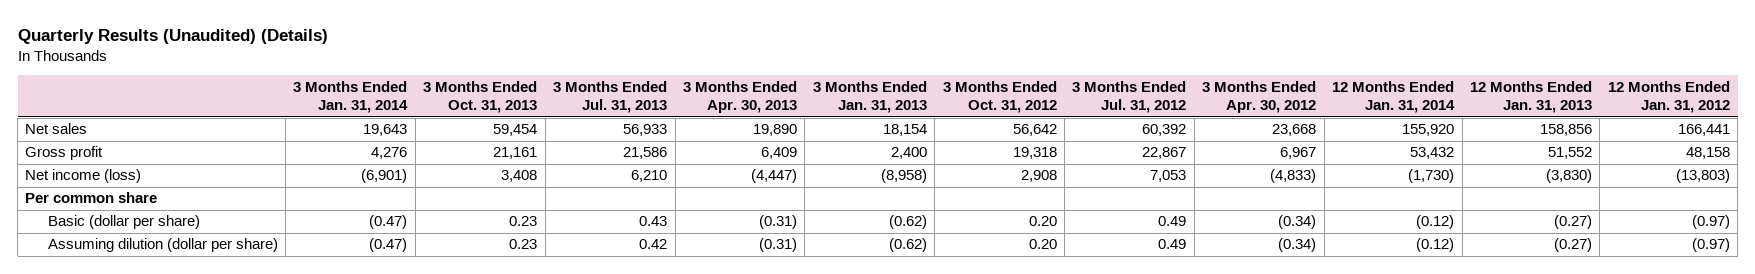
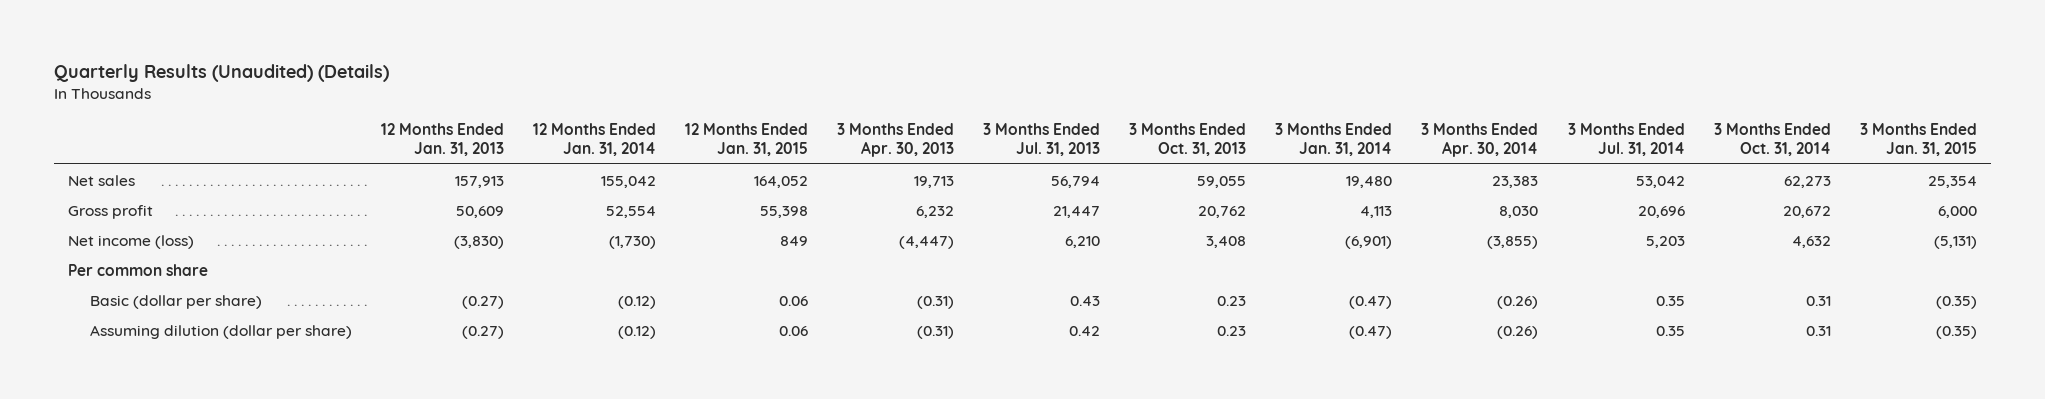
- | 3 Months Ended Jan. 31, 2014 | 3 Months Ended Oct. 31, 2013 | 3 Months Ended Jul. 31, 2013 | 3 Months Ended Apr. 30, 2013 | 3 Months Ended Jan. 31, 2013 | 3 Months Ended Oct. 31, 2012 | 3 Months Ended Jul. 31, 2012 | 3 Months Ended Apr. 30, 2012 | 12 Months Ended Jan. 31, 2014 | 12 Months Ended Jan. 31, 2013 | 12 Months Ended Jan. 31, 2012
+ | 12 Months Ended Jan. 31, 2013 | 12 Months Ended Jan. 31, 2014 | 12 Months Ended Jan. 31, 2015 | 3 Months Ended Apr. 30, 2013 | 3 Months Ended Jul. 31, 2013 | 3 Months Ended Oct. 31, 2013 | 3 Months Ended Jan. 31, 2014 | 3 Months Ended Apr. 30, 2014 | 3 Months Ended Jul. 31, 2014 | 3 Months Ended Oct. 31, 2014 | 3 Months Ended Jan. 31, 2015
- Net sales | 19,643 | 59,454 | 56,933 | 19,890 | 18,154 | 56,642 | 60,392 | 23,668 | 155,920 | 158,856 | 166,441
- Gross profit | 4,276 | 21,161 | 21,586 | 6,409 | 2,400 | 19,318 | 22,867 | 6,967 | 53,432 | 51,552 | 48,158
+ Net sales | 157,913 | 155,042 | 164,052 | 19,713 | 56,794 | 59,055 | 19,480 | 23,383 | 53,042 | 62,273 | 25,354
+ Gross profit | 50,609 | 52,554 | 55,398 | 6,232 | 21,447 | 20,762 | 4,113 | 8,030 | 20,696 | 20,672 | 6,000

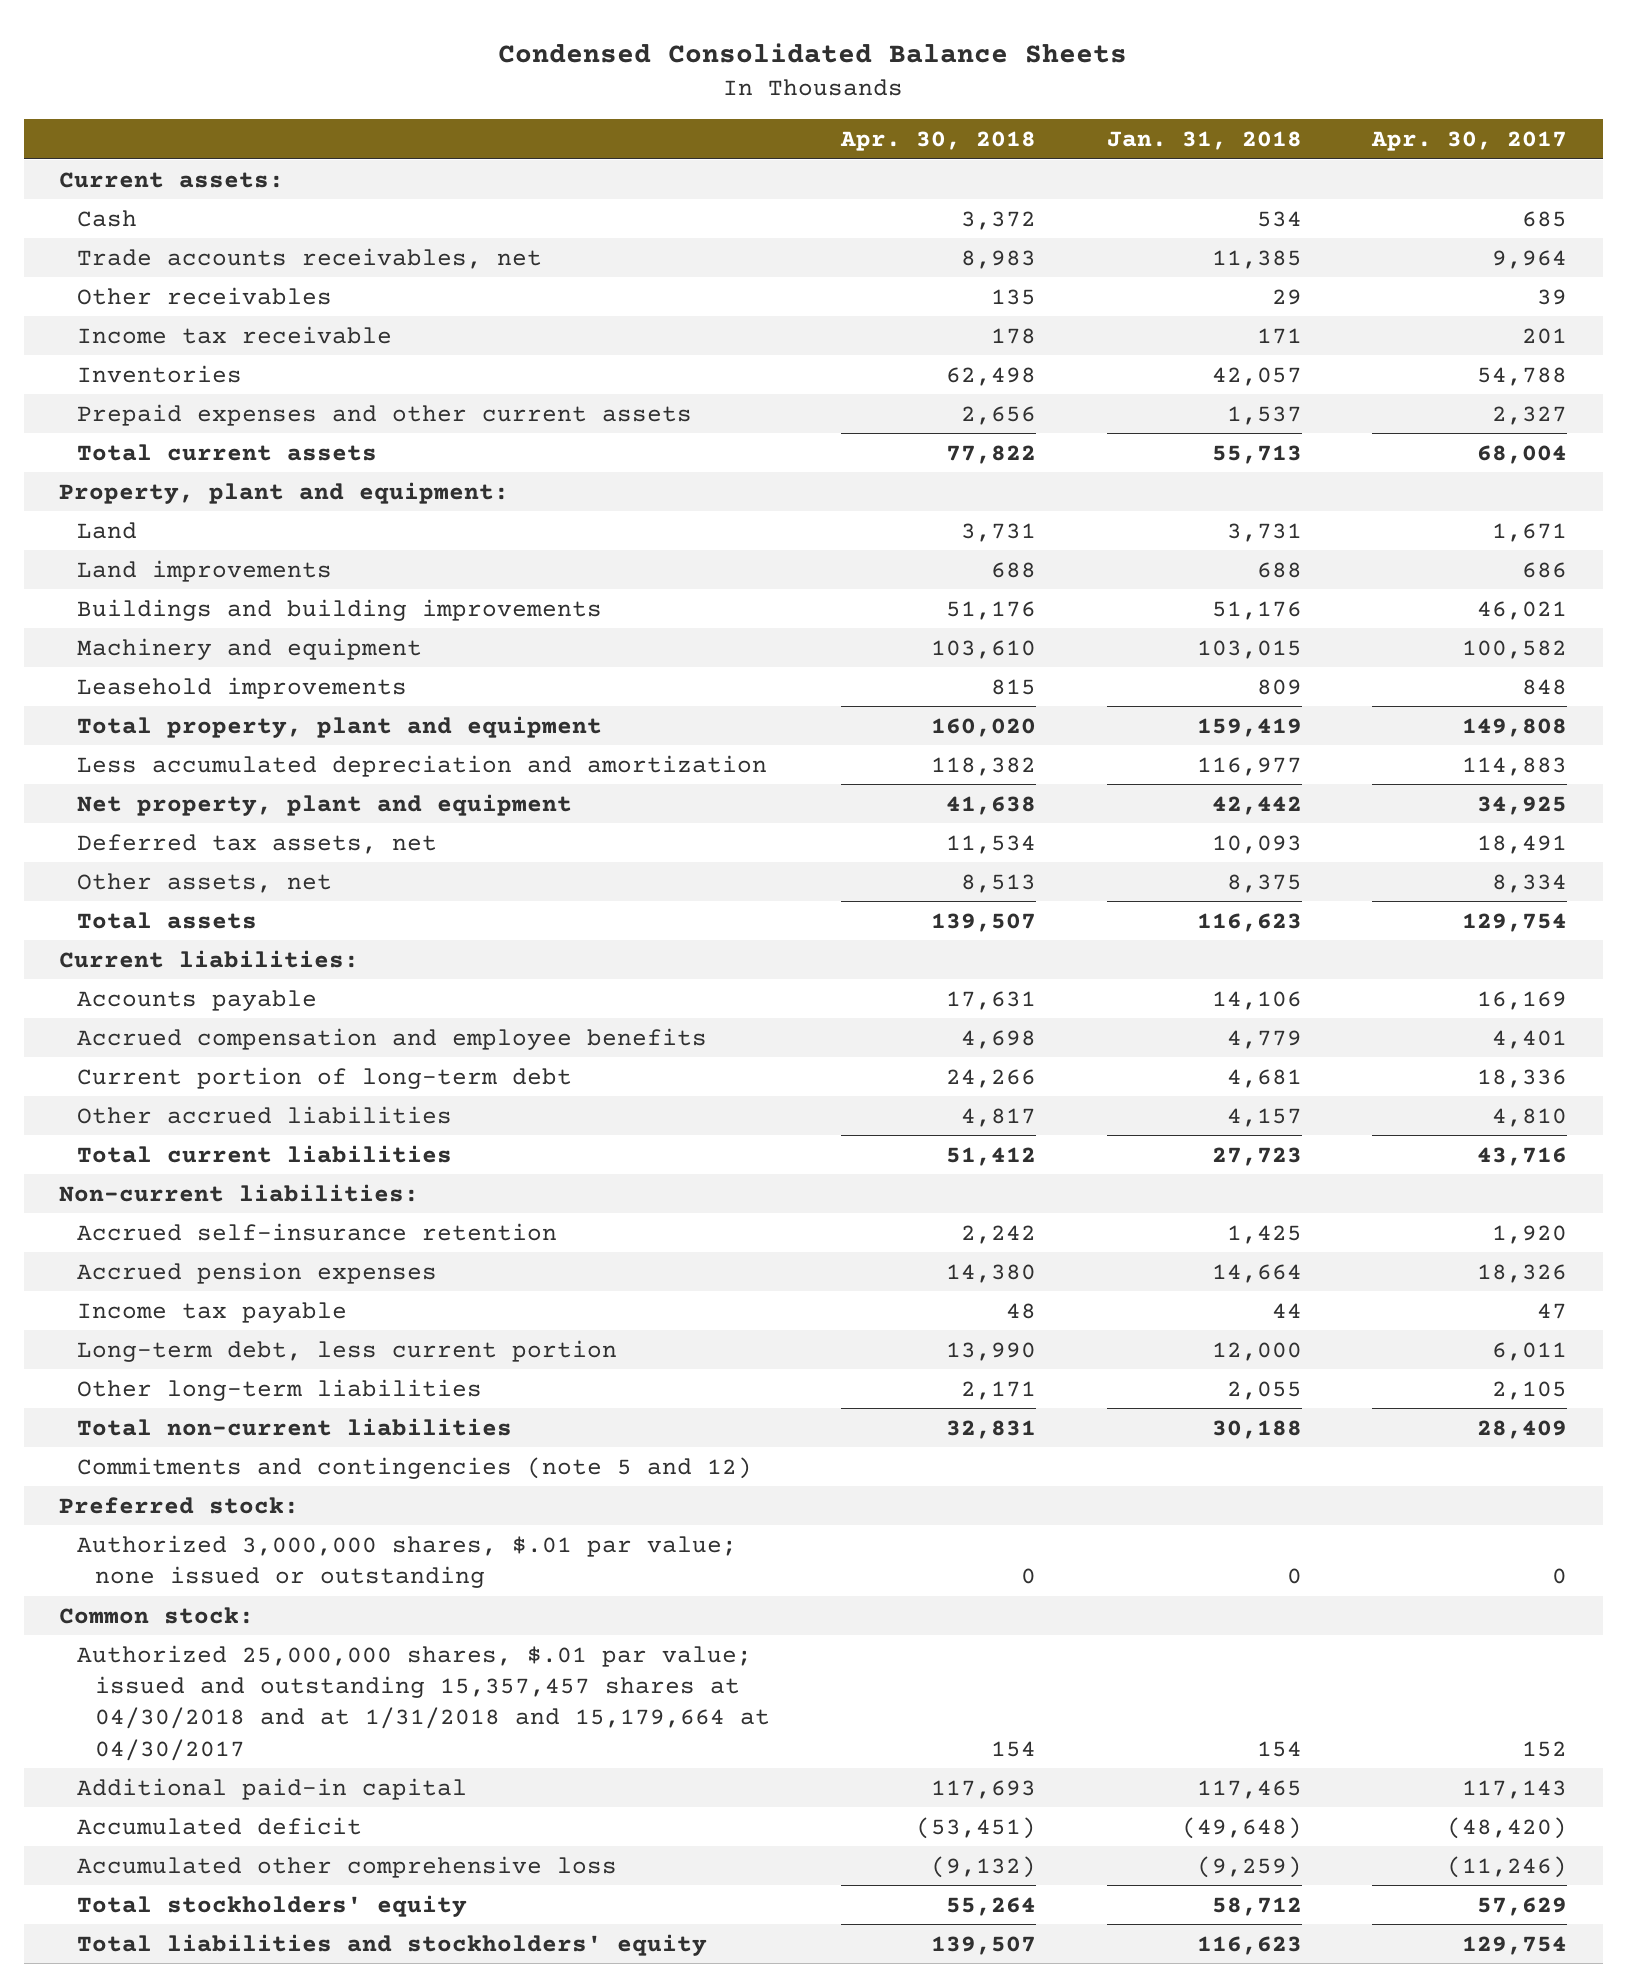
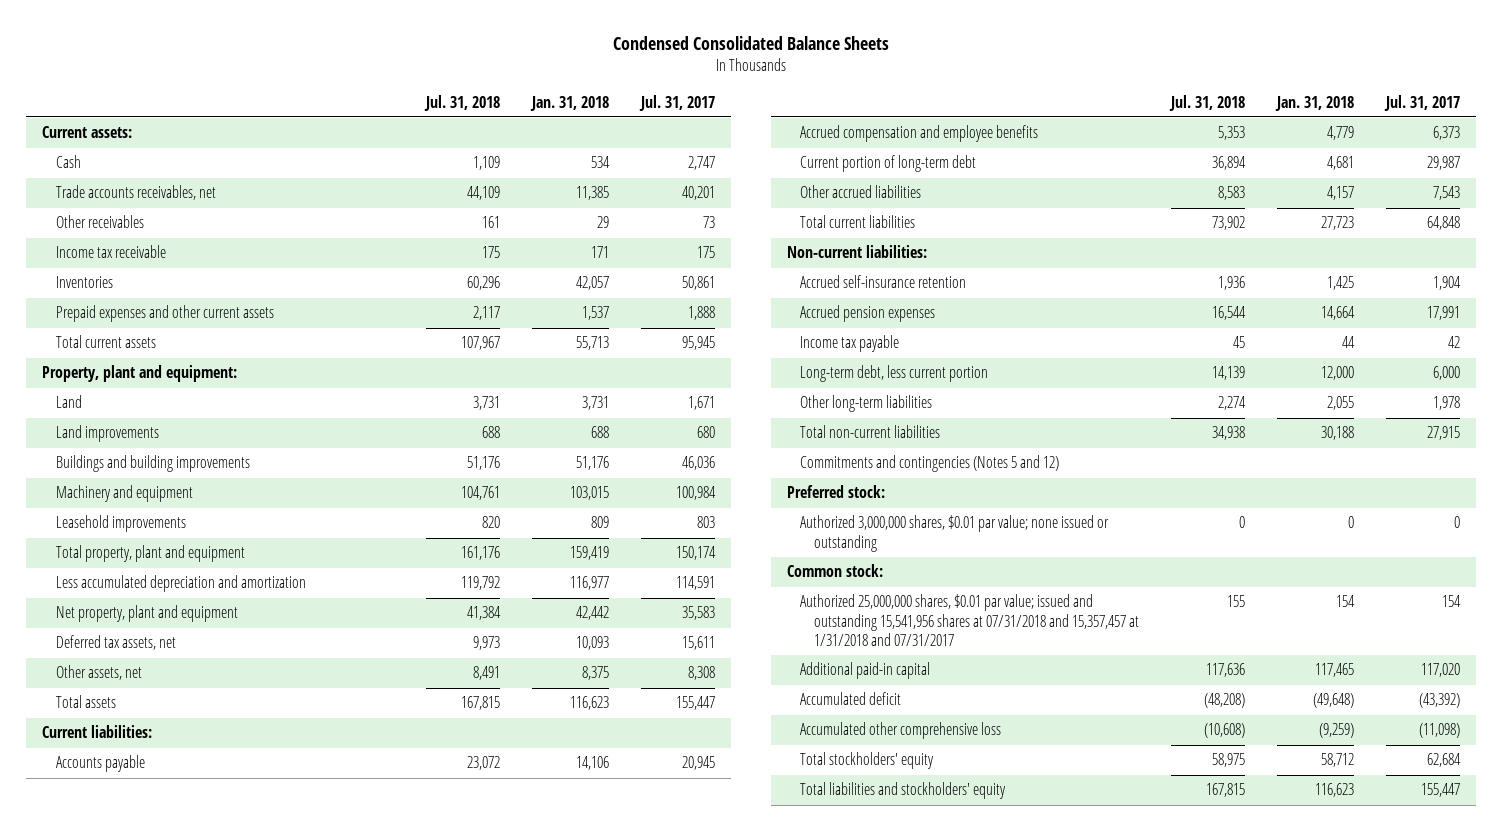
- | Apr. 30, 2018 | Jan. 31, 2018 | Apr. 30, 2017
+ | Jul. 31, 2018 | Jan. 31, 2018 | Jul. 31, 2017
- Commitments and contingencies (note 5 and 12)
+ Commitments and contingencies (Notes 5 and 12)
- Authorized 3,000,000 shares, $.01 par value; none issued or outstanding | 0 | 0 | 0
+ Authorized 3,000,000 shares, $0.01 par value; none issued or outstanding | 0 | 0 | 0
- Authorized 25,000,000 shares, $.01 par value; issued and outstanding 15,357,457 shares at 04/30/2018 and at 1/31/2018 and 15,179,664 at 04/30/2017 | 154 | 154 | 152
+ Authorized 25,000,000 shares, $0.01 par value; issued and outstanding 15,541,956 shares at 07/31/2018 and 15,357,457 at 1/31/2018 and 07/31/2017 | 155 | 154 | 154

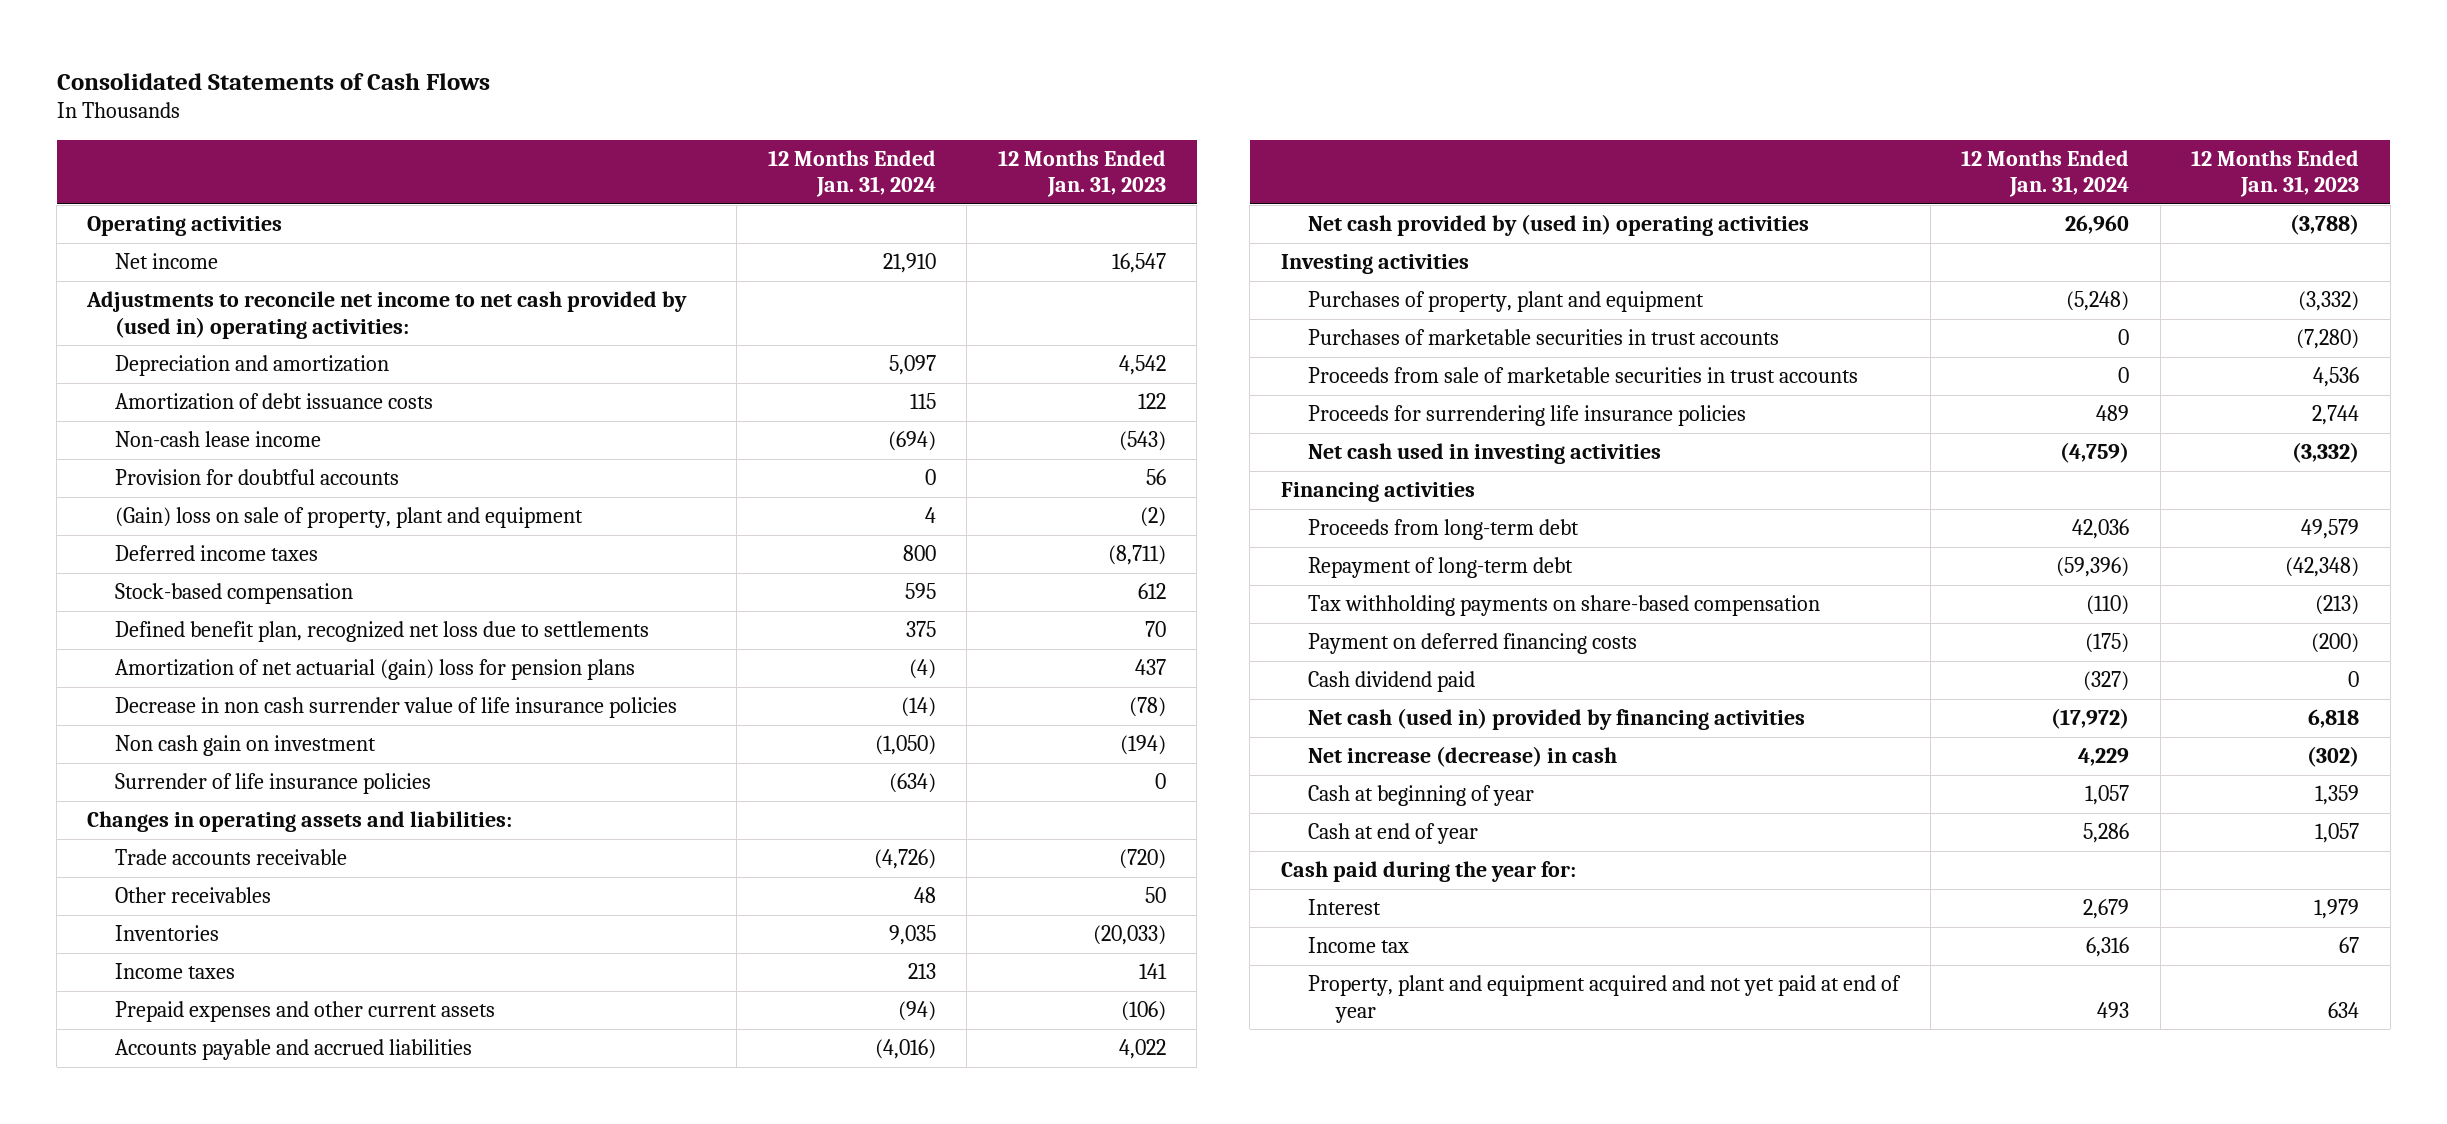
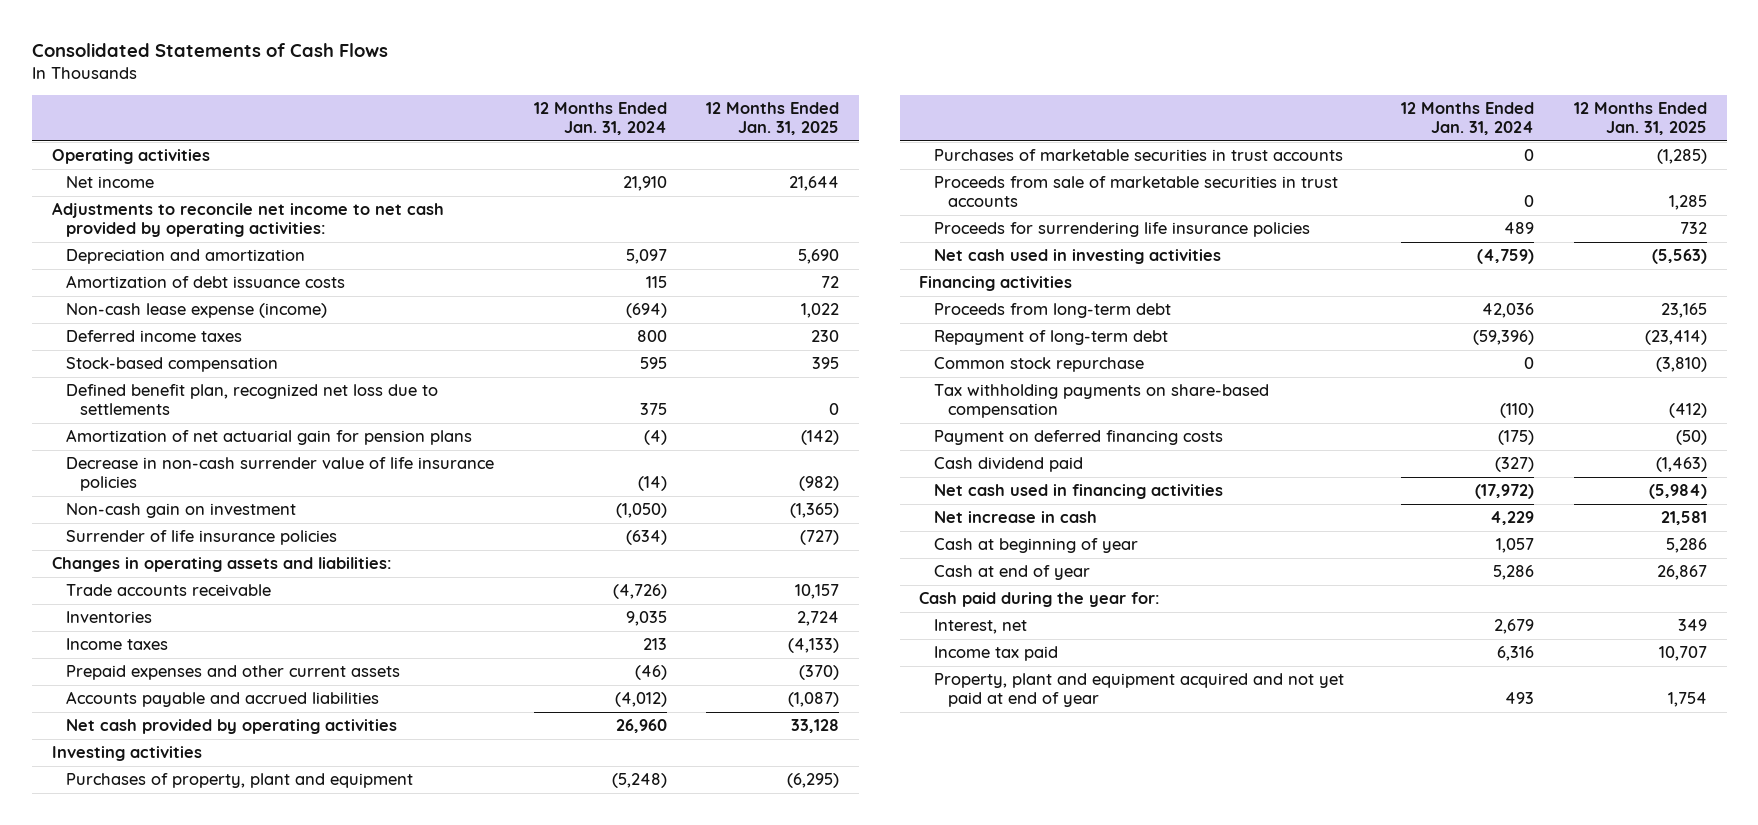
- | 12 Months Ended Jan. 31, 2024 | 12 Months Ended Jan. 31, 2023
+ | 12 Months Ended Jan. 31, 2024 | 12 Months Ended Jan. 31, 2025
- Adjustments to reconcile net income to net cash provided by (used in) operating activities:
+ Adjustments to reconcile net income to net cash provided by operating activities:
- Non-cash lease income | (694) | (543)
- Provision for doubtful accounts | 0 | 56
- (Gain) loss on sale of property, plant and equipment | 4 | (2)
+ Non-cash lease expense (income) | (694) | 1,022
- Amortization of net actuarial (gain) loss for pension plans | (4) | 437
- Decrease in non cash surrender value of life insurance policies | (14) | (78)
- Non cash gain on investment | (1,050) | (194)
+ Amortization of net actuarial gain for pension plans | (4) | (142)
+ Decrease in non-cash surrender value of life insurance policies | (14) | (982)
+ Non-cash gain on investment | (1,050) | (1,365)
- Other receivables | 48 | 50
- Prepaid expenses and other current assets | (94) | (106)
- Accounts payable and accrued liabilities | (4,016) | 4,022
- Net cash provided by (used in) operating activities | 26,960 | (3,788)
+ Prepaid expenses and other current assets | (46) | (370)
+ Accounts payable and accrued liabilities | (4,012) | (1,087)
+ Net cash provided by operating activities | 26,960 | 33,128
+ Common stock repurchase | 0 | (3,810)
- Net cash (used in) provided by financing activities | (17,972) | 6,818
- Net increase (decrease) in cash | 4,229 | (302)
+ Net cash used in financing activities | (17,972) | (5,984)
+ Net increase in cash | 4,229 | 21,581
- Interest | 2,679 | 1,979
- Income tax | 6,316 | 67
+ Interest, net | 2,679 | 349
+ Income tax paid | 6,316 | 10,707

